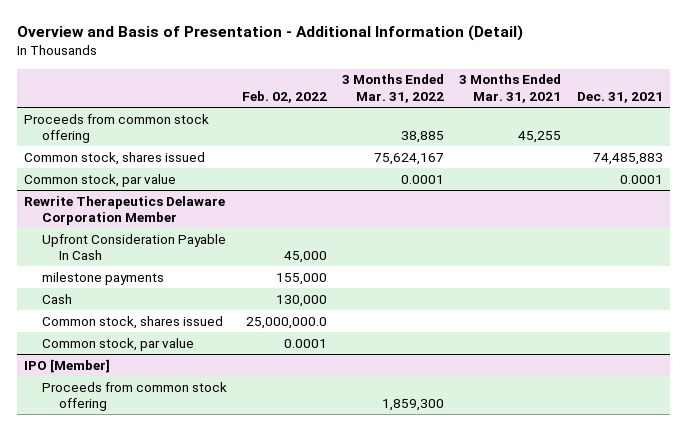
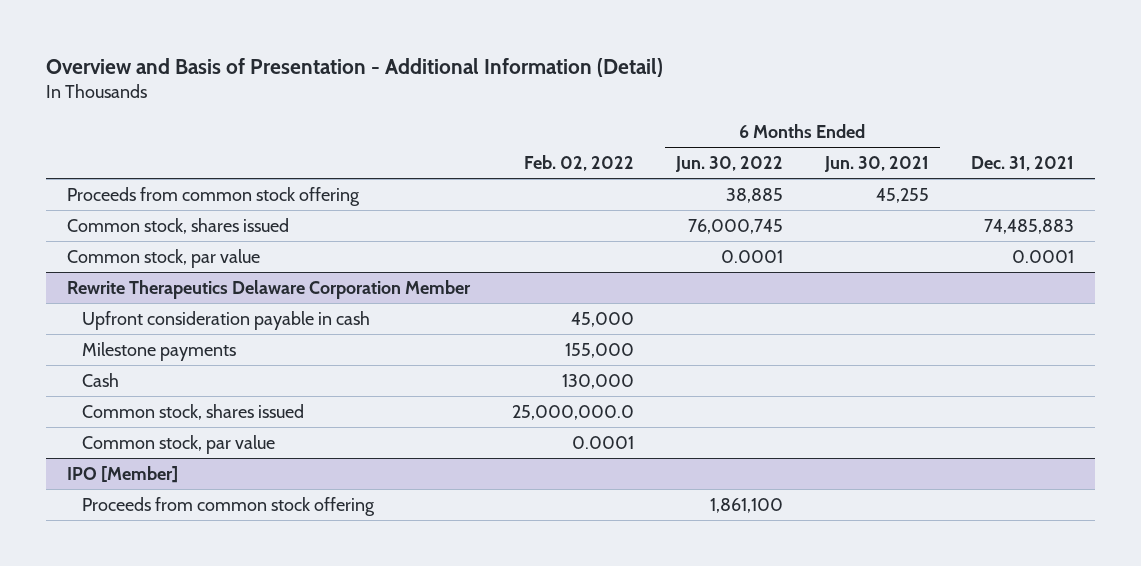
- | Feb. 02, 2022 | 3 Months Ended Mar. 31, 2022 | 3 Months Ended Mar. 31, 2021 | Dec. 31, 2021
+ | Feb. 02, 2022 | 6 Months Ended Jun. 30, 2022 | 6 Months Ended Jun. 30, 2021 | Dec. 31, 2021
@ Rewrite Therapeutics Delaware Corporation Member
- Upfront Consideration Payable In Cash | 45,000 | | |
- milestone payments | 155,000 | | |
+ Upfront consideration payable in cash | 45,000 | | |
+ Milestone payments | 155,000 | | |

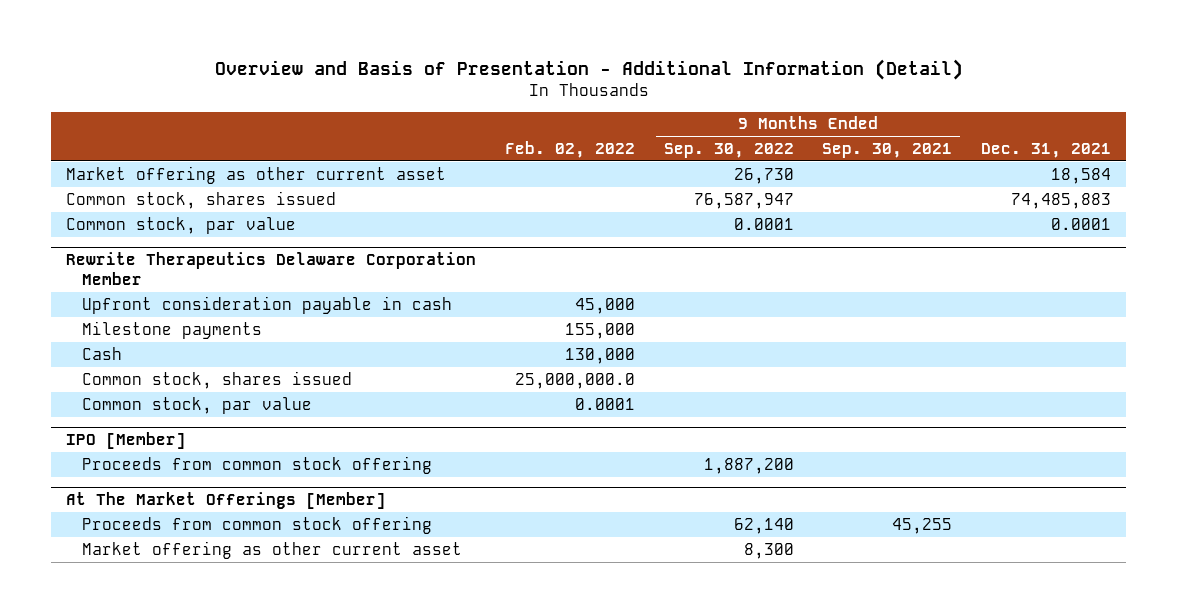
- | Feb. 02, 2022 | 6 Months Ended Jun. 30, 2022 | 6 Months Ended Jun. 30, 2021 | Dec. 31, 2021
+ | Feb. 02, 2022 | 9 Months Ended Sep. 30, 2022 | 9 Months Ended Sep. 30, 2021 | Dec. 31, 2021
- Proceeds from common stock offering | | 38,885 | 45,255 |
+ Market offering as other current asset | | 26,730 | | 18,584
+ At The Market Offerings [Member]
+ Proceeds from common stock offering | | 62,140 | 45,255 |
+ Market offering as other current asset | | 8,300 | |

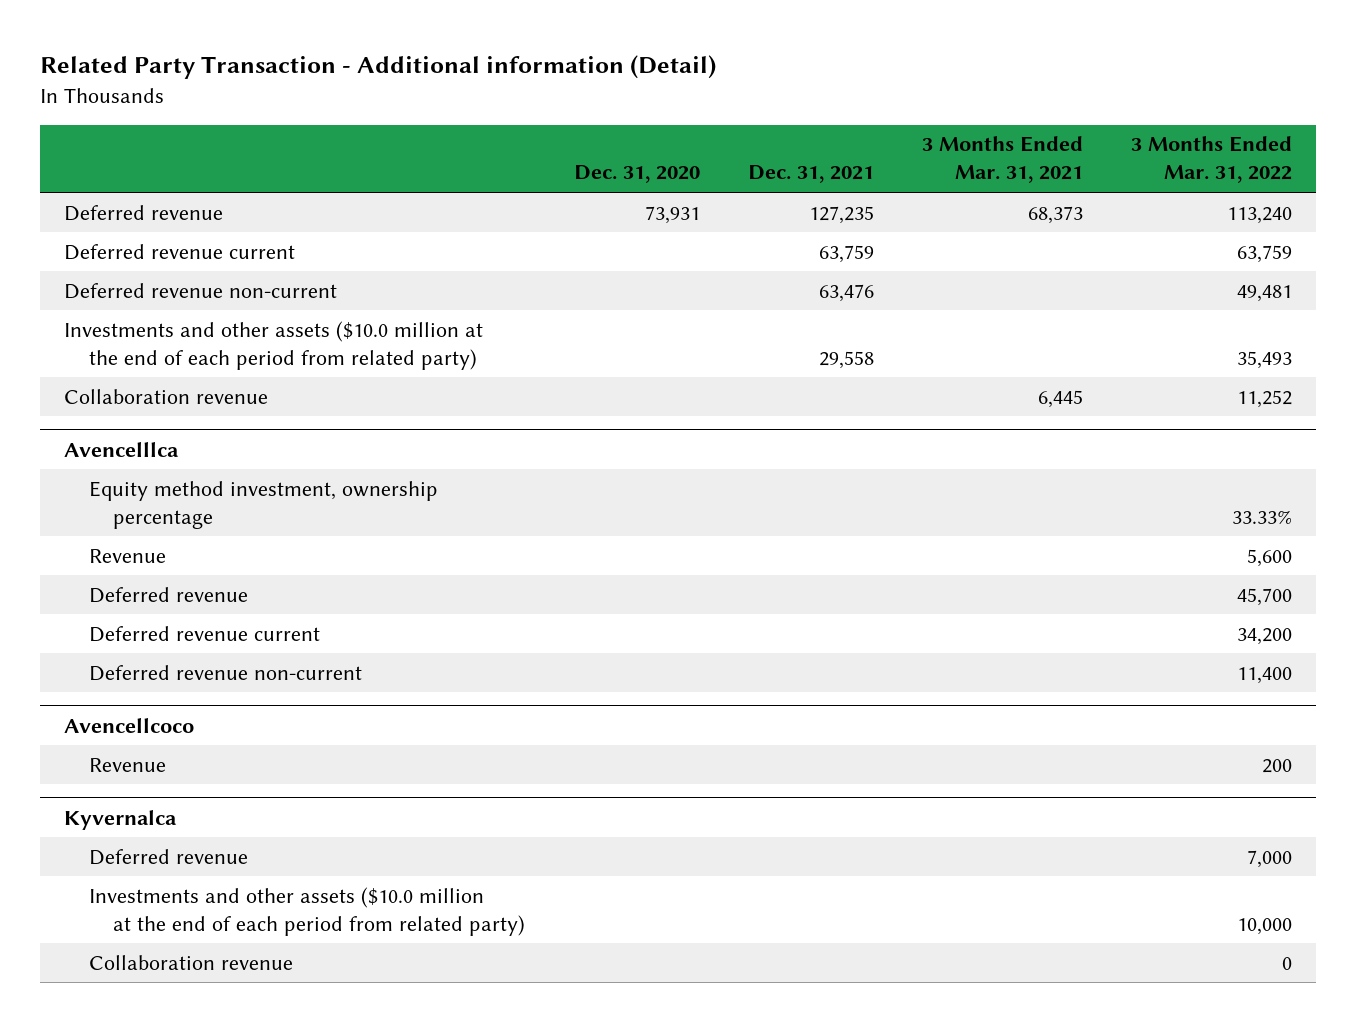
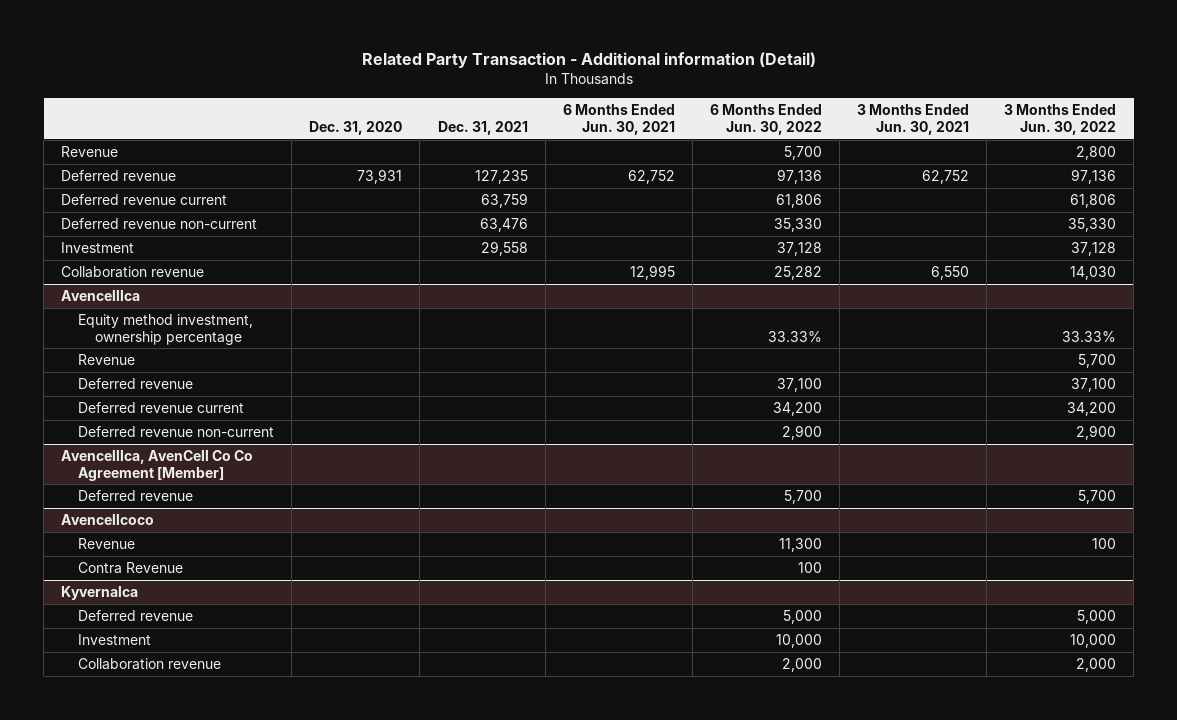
- | Dec. 31, 2020 | Dec. 31, 2021 | 3 Months Ended Mar. 31, 2021 | 3 Months Ended Mar. 31, 2022
+ | Dec. 31, 2020 | Dec. 31, 2021 | 6 Months Ended Jun. 30, 2021 | 6 Months Ended Jun. 30, 2022 | 3 Months Ended Jun. 30, 2021 | 3 Months Ended Jun. 30, 2022
+ Revenue | | | | 5,700 | | 2,800
- Investments and other assets ($10.0 million at the end of each period from related party) | | 29,558 | | 35,493
+ Investment | | 29,558 | | 37,128 | | 37,128
+ Avencelllca, AvenCell Co Co Agreement [Member]
+ Deferred revenue | | | | 5,700 | | 5,700
@ Avencellcoco
+ Contra Revenue | | | | 100 | |
@ Kyvernalca
- Investments and other assets ($10.0 million at the end of each period from related party) | | | | 10,000
+ Investment | | | | 10,000 | | 10,000

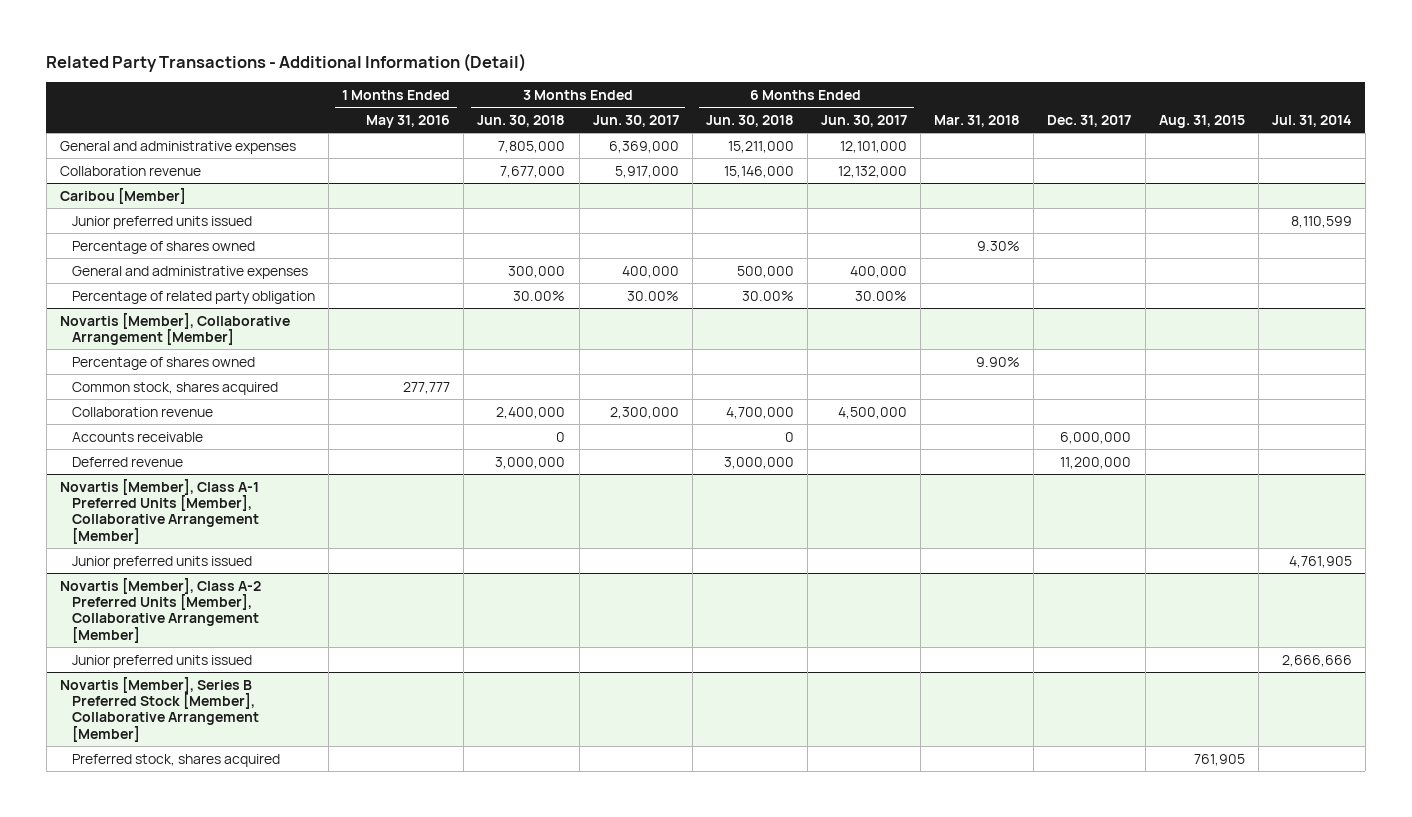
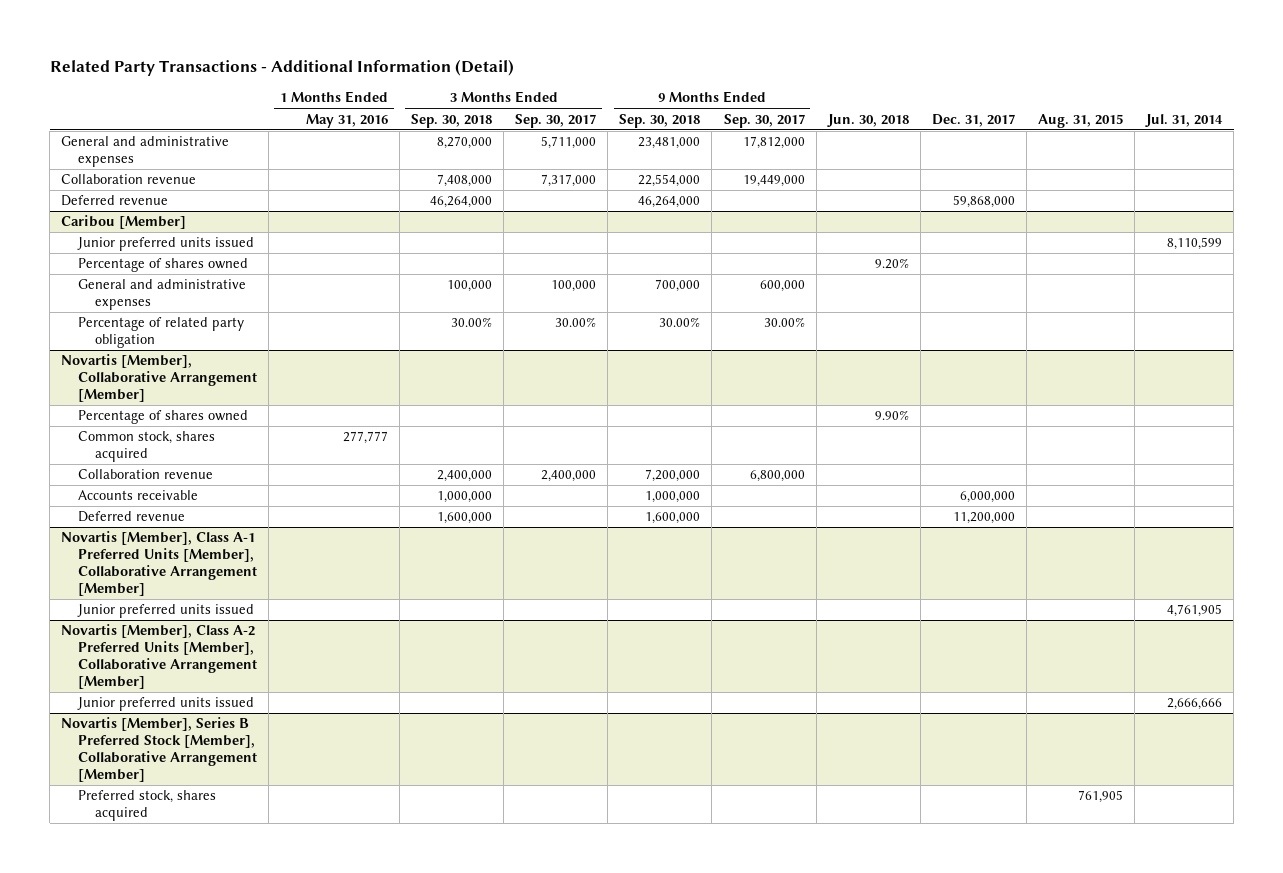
- | 1 Months Ended May 31, 2016 | 3 Months Ended Jun. 30, 2018 | 3 Months Ended Jun. 30, 2017 | 6 Months Ended Jun. 30, 2018 | 6 Months Ended Jun. 30, 2017 | Mar. 31, 2018 | Dec. 31, 2017 | Aug. 31, 2015 | Jul. 31, 2014
+ | 1 Months Ended May 31, 2016 | 3 Months Ended Sep. 30, 2018 | 3 Months Ended Sep. 30, 2017 | 9 Months Ended Sep. 30, 2018 | 9 Months Ended Sep. 30, 2017 | Jun. 30, 2018 | Dec. 31, 2017 | Aug. 31, 2015 | Jul. 31, 2014
+ Deferred revenue | | 46,264,000 | | 46,264,000 | | | 59,868,000 | |

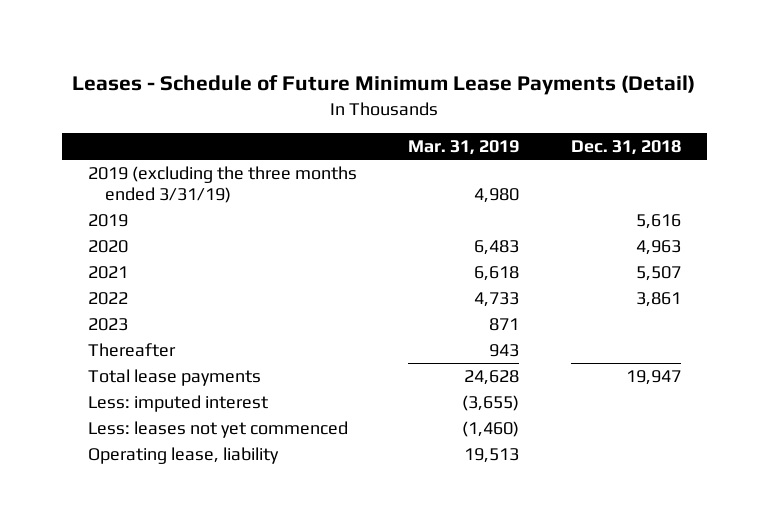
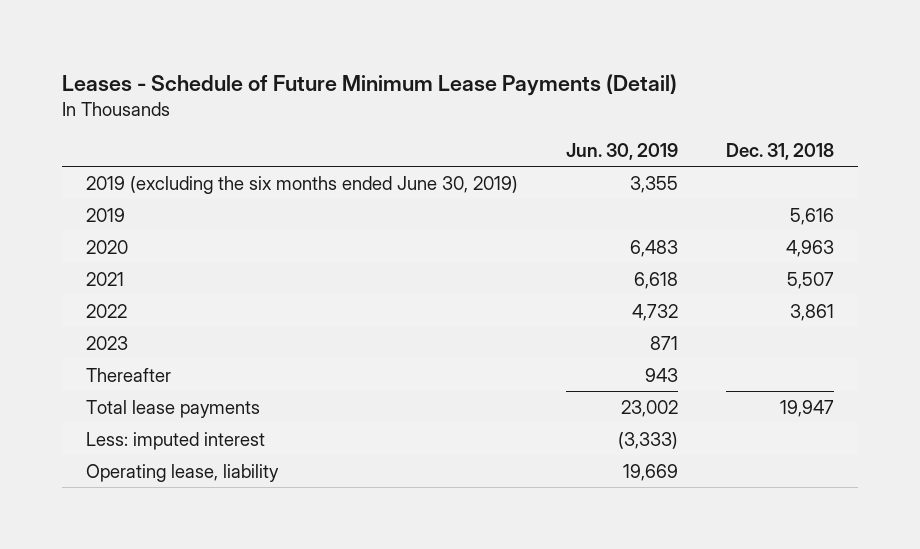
- | Mar. 31, 2019 | Dec. 31, 2018
+ | Jun. 30, 2019 | Dec. 31, 2018
- 2019 (excluding the three months ended 3/31/19) | 4,980 |
+ 2019 (excluding the six months ended June 30, 2019) | 3,355 |
- Less: leases not yet commenced | (1,460) |

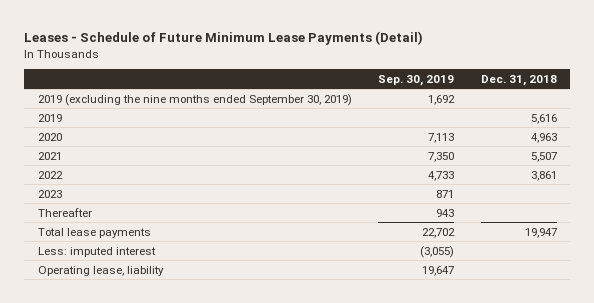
- | Jun. 30, 2019 | Dec. 31, 2018
+ | Sep. 30, 2019 | Dec. 31, 2018
- 2019 (excluding the six months ended June 30, 2019) | 3,355 |
+ 2019 (excluding the nine months ended September 30, 2019) | 1,692 |

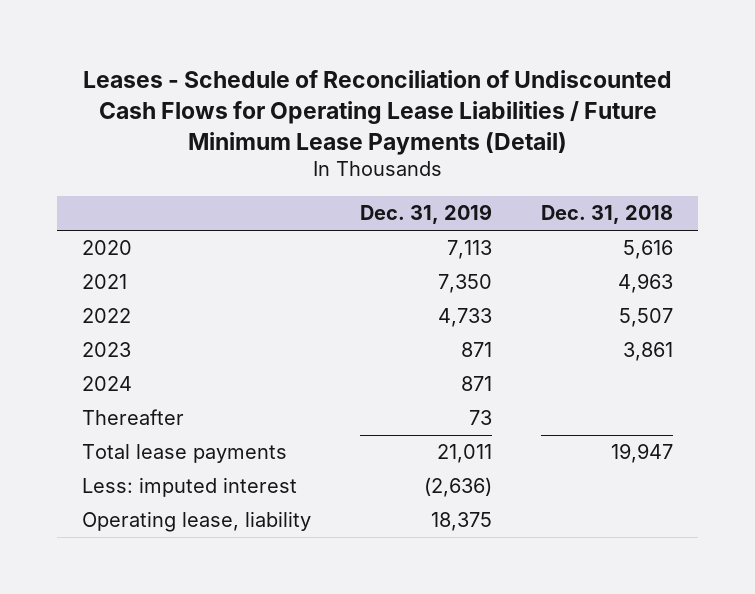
- Leases - Schedule of Future Minimum Lease Payments (Detail)
+ Leases - Schedule of Reconciliation of Undiscounted Cash Flows for Operating Lease Liabilities / Future Minimum Lease Payments (Detail)
- | Sep. 30, 2019 | Dec. 31, 2018
+ | Dec. 31, 2019 | Dec. 31, 2018
- 2019 (excluding the nine months ended September 30, 2019) | 1,692 |
- 2019 | | 5,616
- 2020 | 7,113 | 4,963
- 2021 | 7,350 | 5,507
- 2022 | 4,733 | 3,861
- 2023 | 871 |
+ 2020 | 7,113 | 5,616
+ 2021 | 7,350 | 4,963
+ 2022 | 4,733 | 5,507
+ 2023 | 871 | 3,861
+ 2024 | 871 |

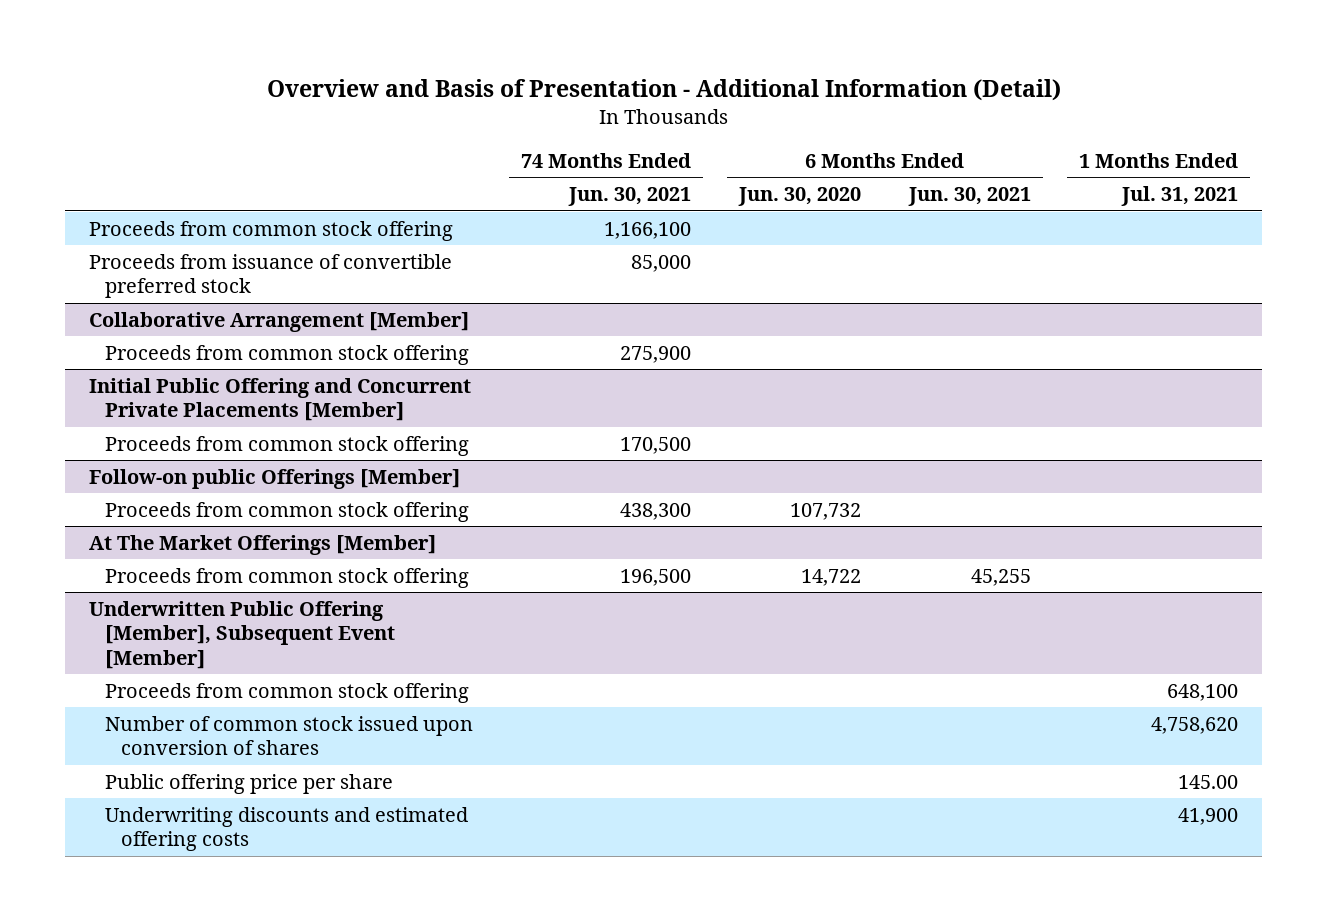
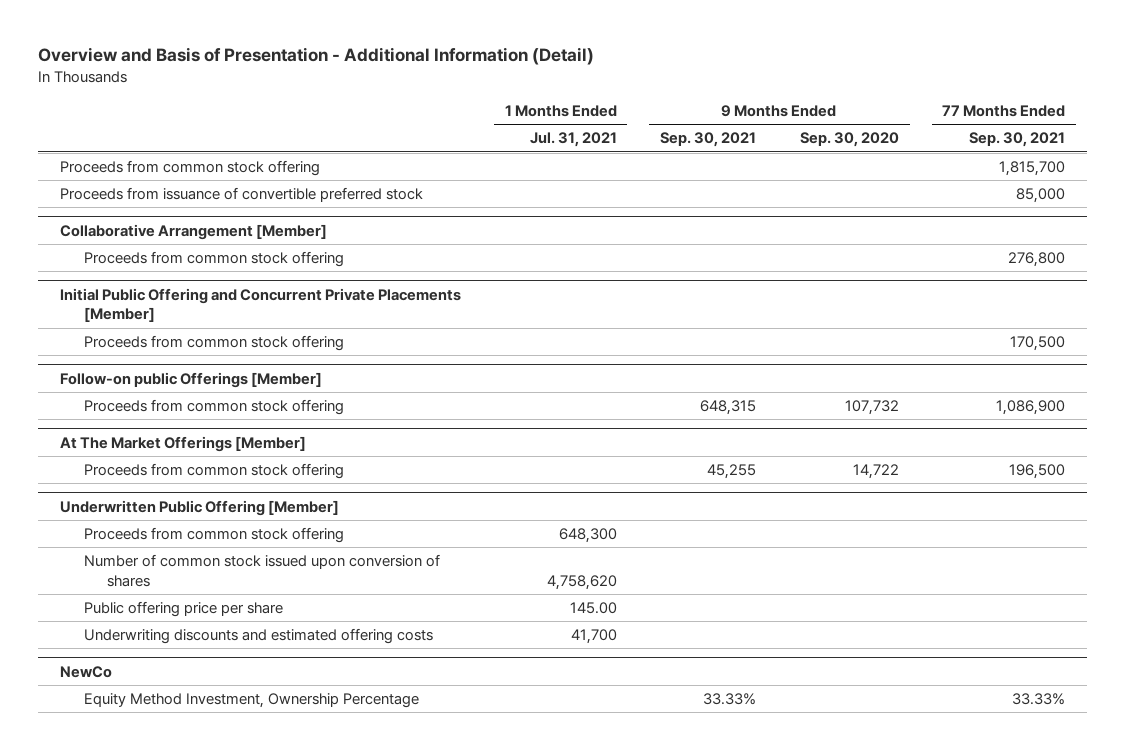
- | 74 Months Ended Jun. 30, 2021 | 6 Months Ended Jun. 30, 2020 | 6 Months Ended Jun. 30, 2021 | 1 Months Ended Jul. 31, 2021
+ | 1 Months Ended Jul. 31, 2021 | 9 Months Ended Sep. 30, 2021 | 9 Months Ended Sep. 30, 2020 | 77 Months Ended Sep. 30, 2021
- Underwritten Public Offering [Member], Subsequent Event [Member]
- Proceeds from common stock offering | | | | 648,100
+ Underwritten Public Offering [Member]
+ Proceeds from common stock offering | 648,300 | | |
- Underwriting discounts and estimated offering costs | | | | 41,900
+ Underwriting discounts and estimated offering costs | 41,700 | | |
+ NewCo
+ Equity Method Investment, Ownership Percentage | | 33.33% | | 33.33%

